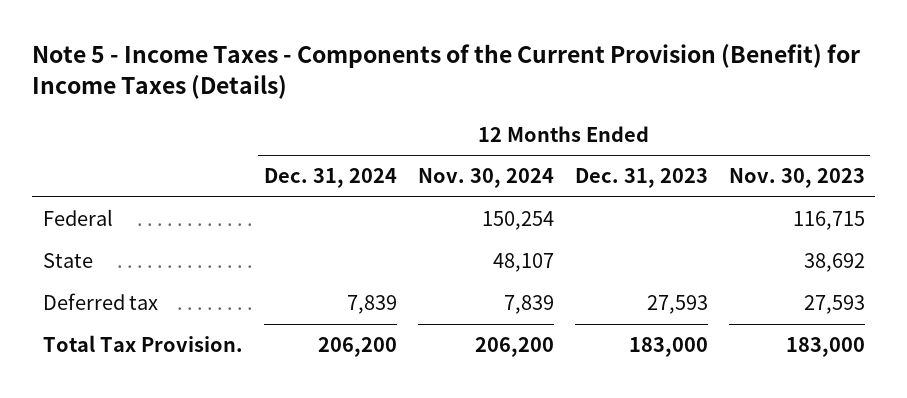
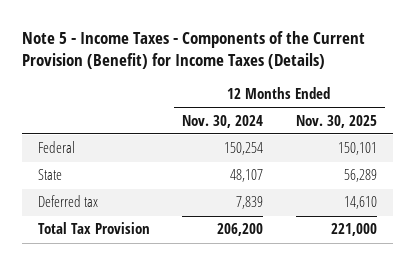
- | 12 Months Ended Dec. 31, 2024 | 12 Months Ended Nov. 30, 2024 | 12 Months Ended Dec. 31, 2023 | 12 Months Ended Nov. 30, 2023
+ | 12 Months Ended Nov. 30, 2024 | 12 Months Ended Nov. 30, 2025
- Total Tax Provision. | 206,200 | 206,200 | 183,000 | 183,000
+ Total Tax Provision | 206,200 | 221,000

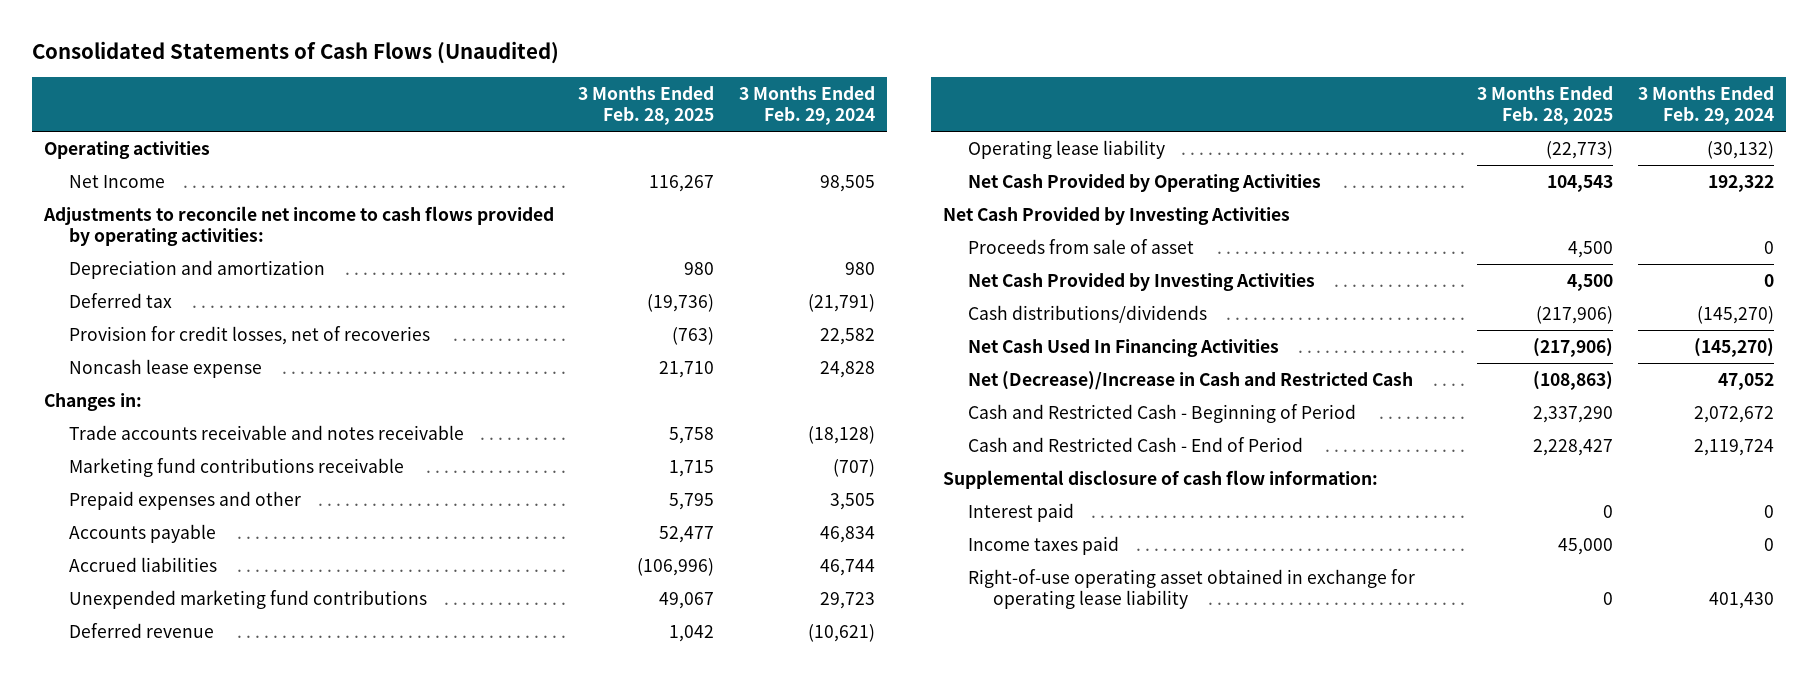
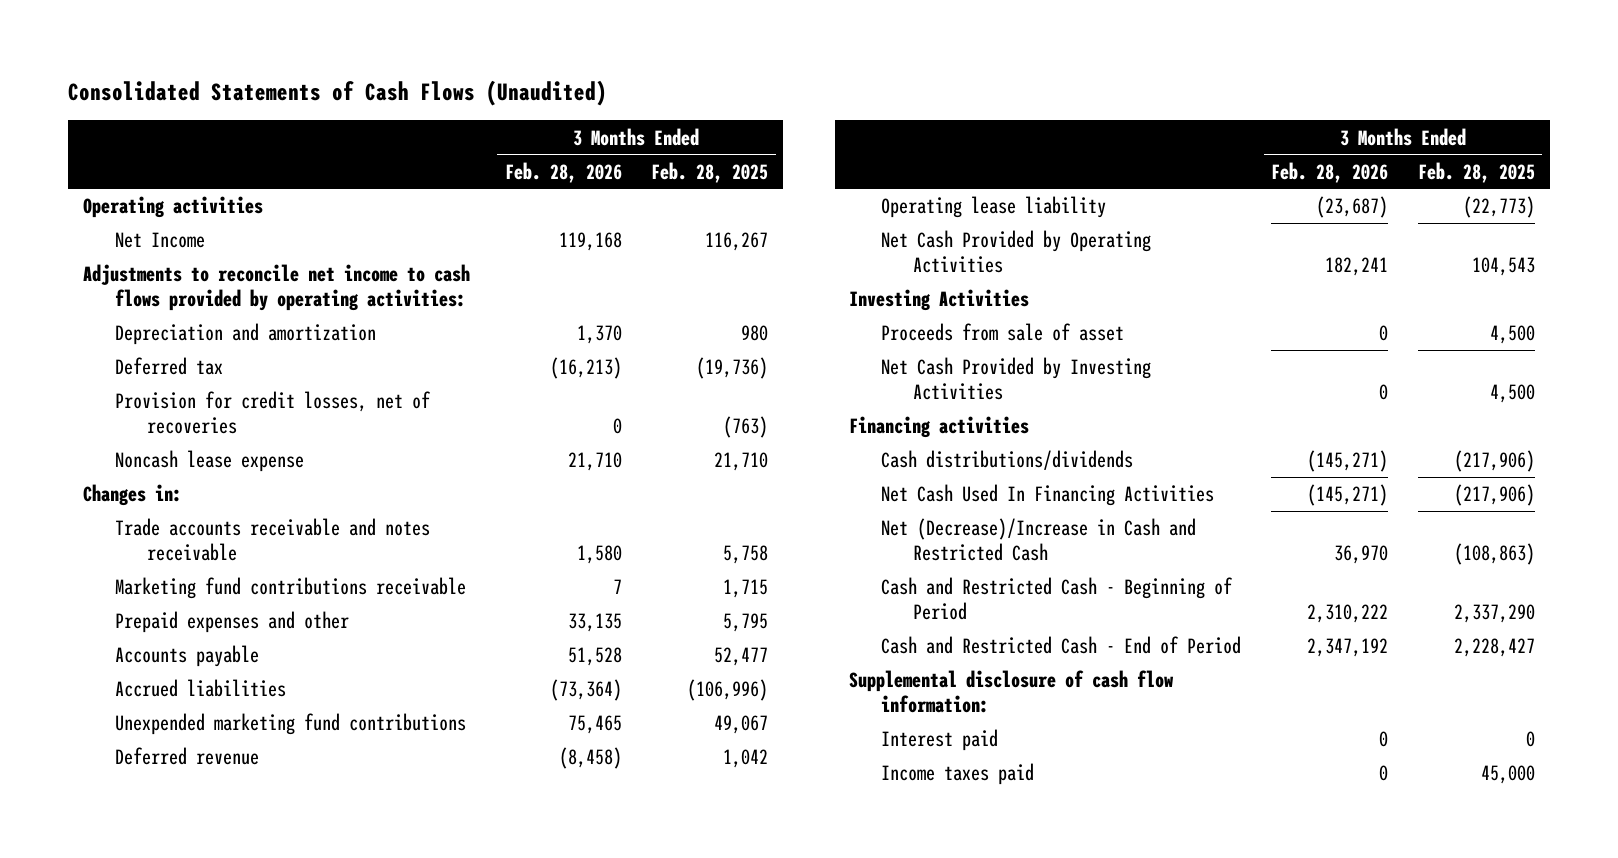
- | 3 Months Ended Feb. 28, 2025 | 3 Months Ended Feb. 29, 2024
+ | 3 Months Ended Feb. 28, 2026 | 3 Months Ended Feb. 28, 2025
- Net Cash Provided by Investing Activities
+ Investing Activities
+ Financing activities
- Right-of-use operating asset obtained in exchange for operating lease liability | 0 | 401,430

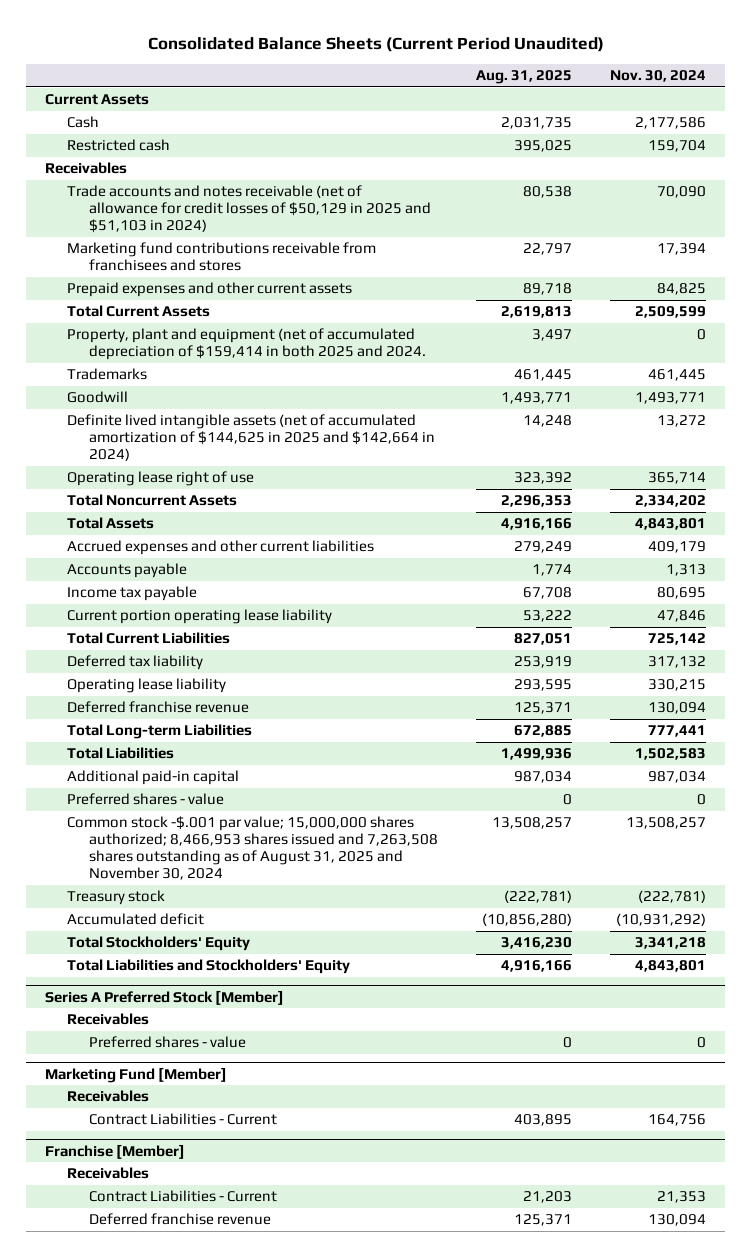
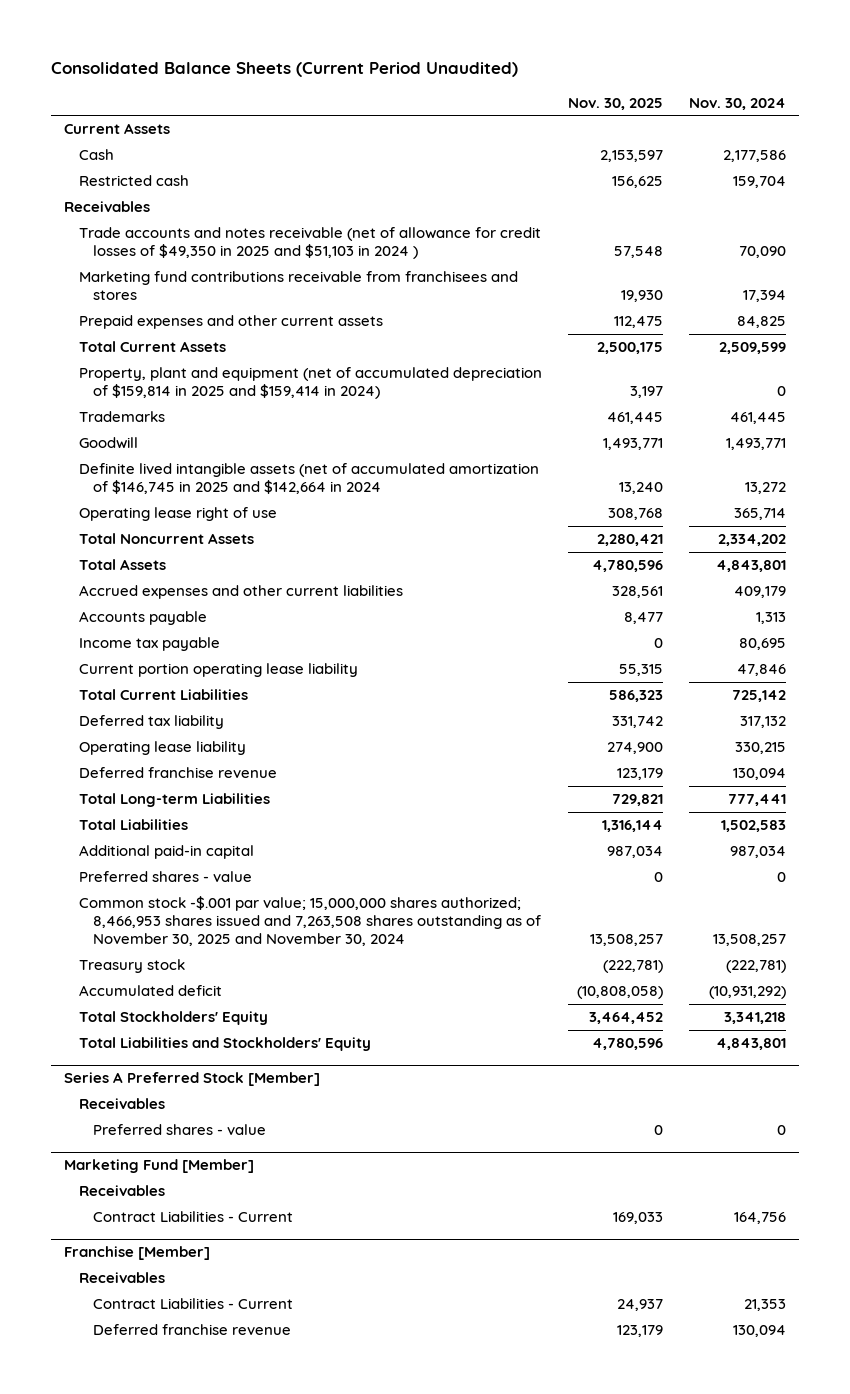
- | Aug. 31, 2025 | Nov. 30, 2024
+ | Nov. 30, 2025 | Nov. 30, 2024
- Trade accounts and notes receivable (net of allowance for credit losses of $50,129 in 2025 and $51,103 in 2024) | 80,538 | 70,090
+ Trade accounts and notes receivable (net of allowance for credit losses of $49,350 in 2025 and $51,103 in 2024 ) | 57,548 | 70,090
- Property, plant and equipment (net of accumulated depreciation of $159,414 in both 2025 and 2024. | 3,497 | 0
+ Property, plant and equipment (net of accumulated depreciation of $159,814 in 2025 and $159,414 in 2024) | 3,197 | 0
- Definite lived intangible assets (net of accumulated amortization of $144,625 in 2025 and $142,664 in 2024) | 14,248 | 13,272
+ Definite lived intangible assets (net of accumulated amortization of $146,745 in 2025 and $142,664 in 2024 | 13,240 | 13,272
- Common stock -$.001 par value; 15,000,000 shares authorized; 8,466,953 shares issued and 7,263,508 shares outstanding as of August 31, 2025 and November 30, 2024 | 13,508,257 | 13,508,257
+ Common stock -$.001 par value; 15,000,000 shares authorized; 8,466,953 shares issued and 7,263,508 shares outstanding as of November 30, 2025 and November 30, 2024 | 13,508,257 | 13,508,257

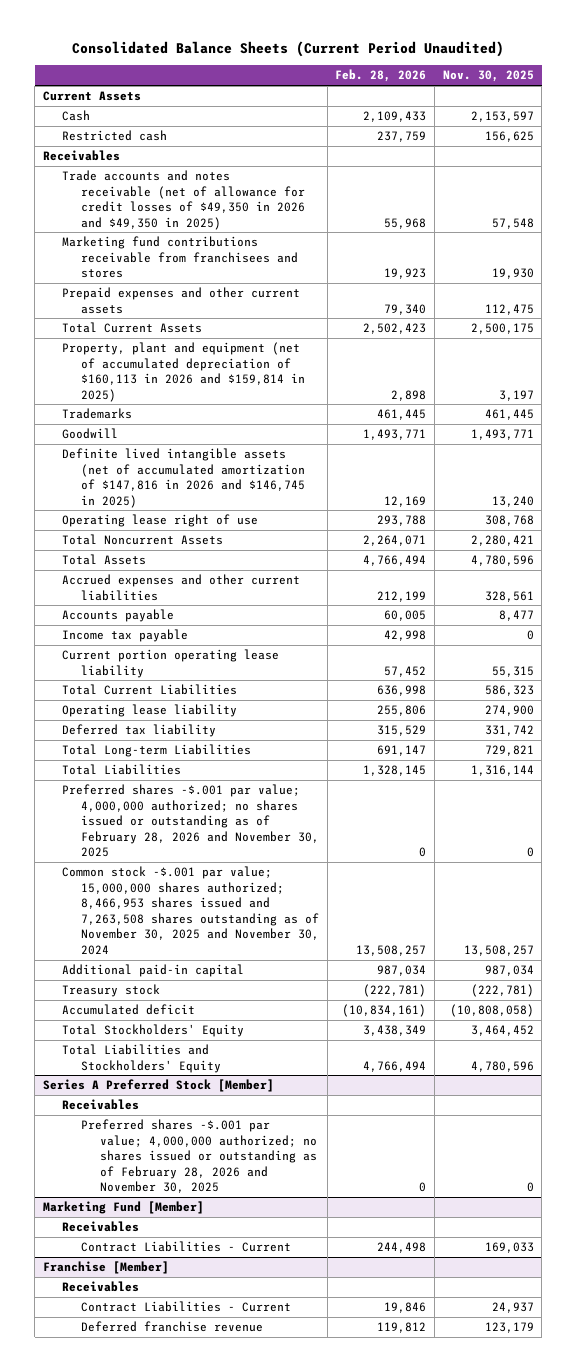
- | Nov. 30, 2025 | Nov. 30, 2024
+ | Feb. 28, 2026 | Nov. 30, 2025
- Trade accounts and notes receivable (net of allowance for credit losses of $49,350 in 2025 and $51,103 in 2024 ) | 57,548 | 70,090
+ Trade accounts and notes receivable (net of allowance for credit losses of $49,350 in 2026 and $49,350 in 2025) | 55,968 | 57,548
- Property, plant and equipment (net of accumulated depreciation of $159,814 in 2025 and $159,414 in 2024) | 3,197 | 0
+ Property, plant and equipment (net of accumulated depreciation of $160,113 in 2026 and $159,814 in 2025) | 2,898 | 3,197
- Definite lived intangible assets (net of accumulated amortization of $146,745 in 2025 and $142,664 in 2024 | 13,240 | 13,272
+ Definite lived intangible assets (net of accumulated amortization of $147,816 in 2026 and $146,745 in 2025) | 12,169 | 13,240
- Deferred franchise revenue | 123,179 | 130,094
moved down: Deferred tax liability | 315,529 | 331,742
- Preferred shares - value | 0 | 0
+ Preferred shares -$.001 par value; 4,000,000 authorized; no shares issued or outstanding as of February 28, 2026 and November 30, 2025 | 0 | 0
moved down: Additional paid-in capital | 987,034 | 987,034
@ Series A Preferred Stock [Member]
- Preferred shares - value | 0 | 0
+ Preferred shares -$.001 par value; 4,000,000 authorized; no shares issued or outstanding as of February 28, 2026 and November 30, 2025 | 0 | 0

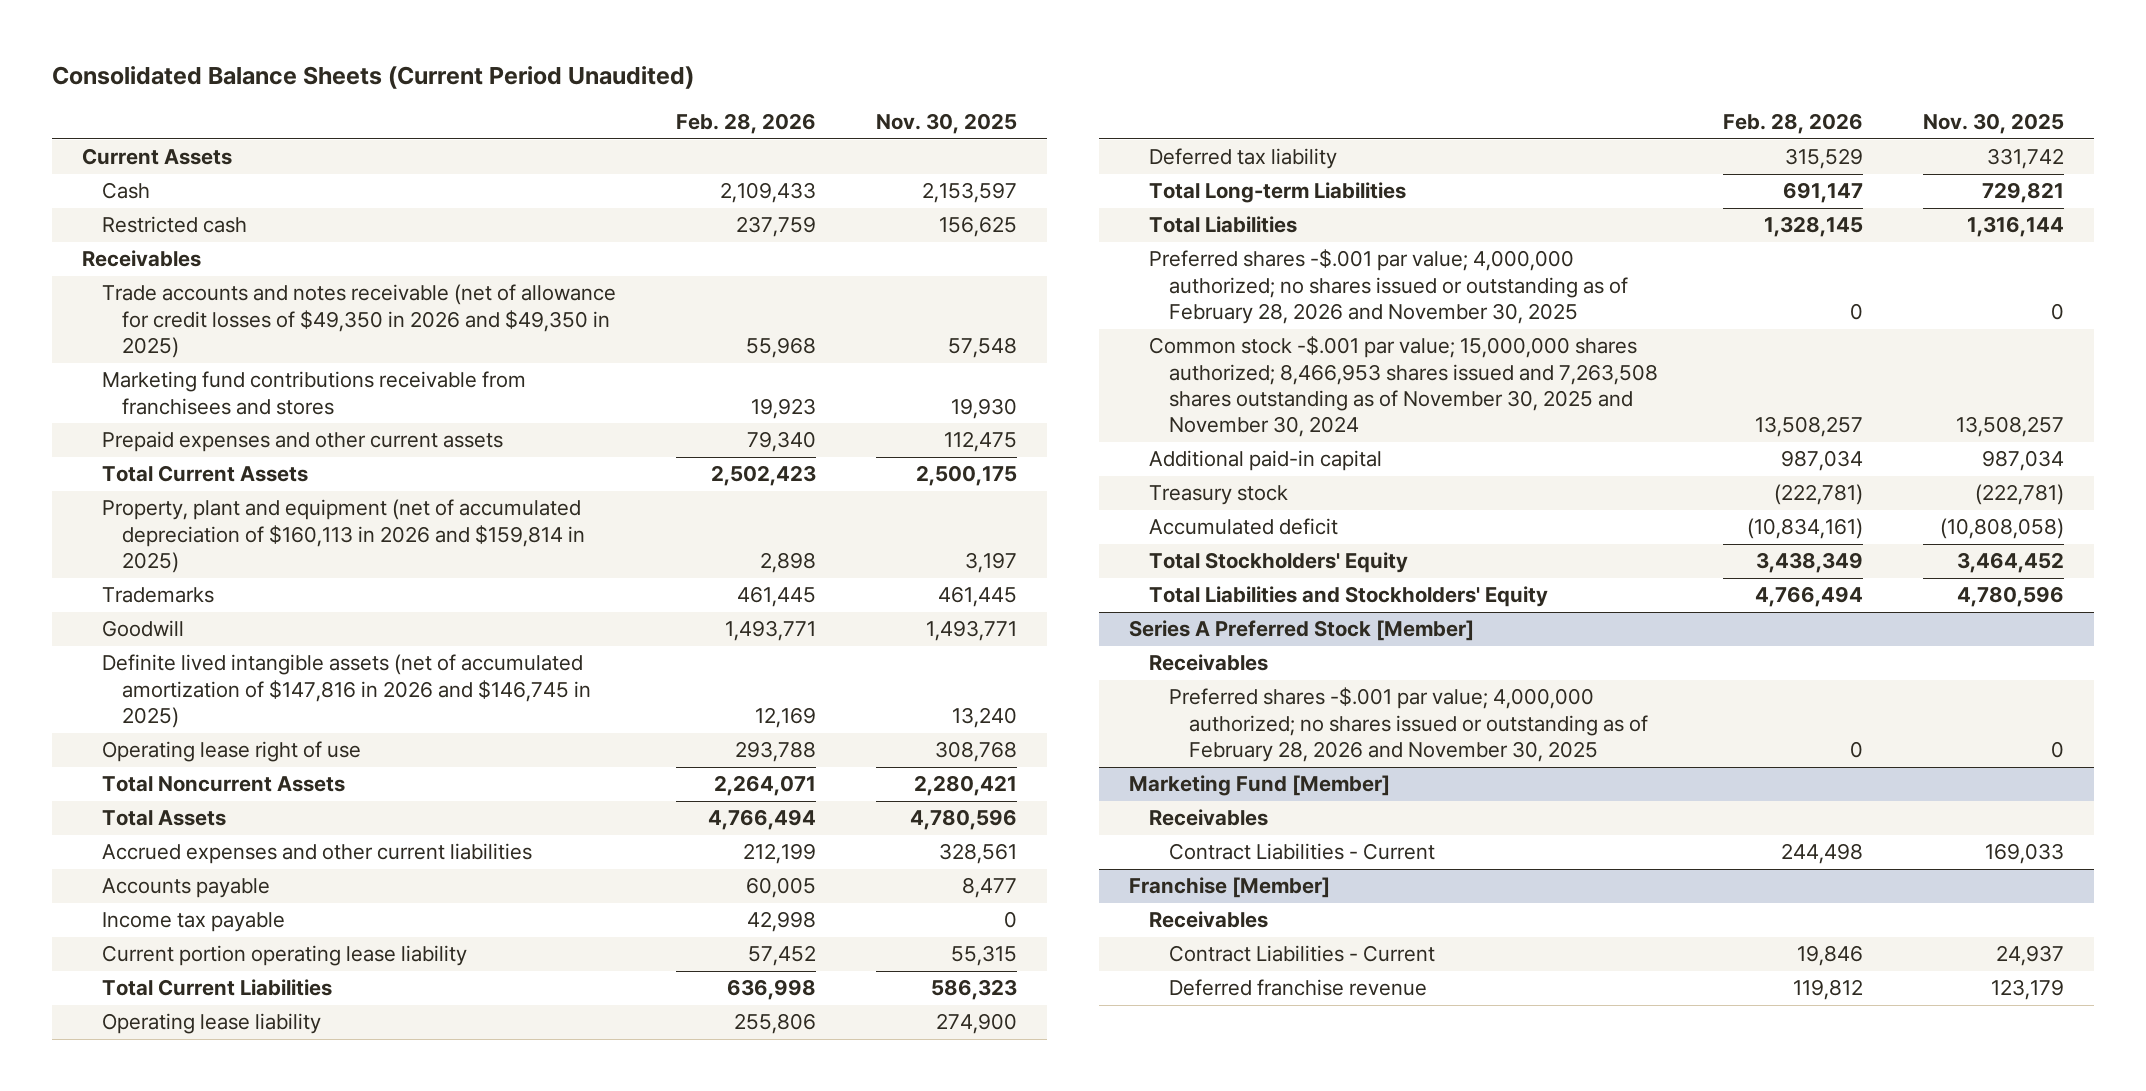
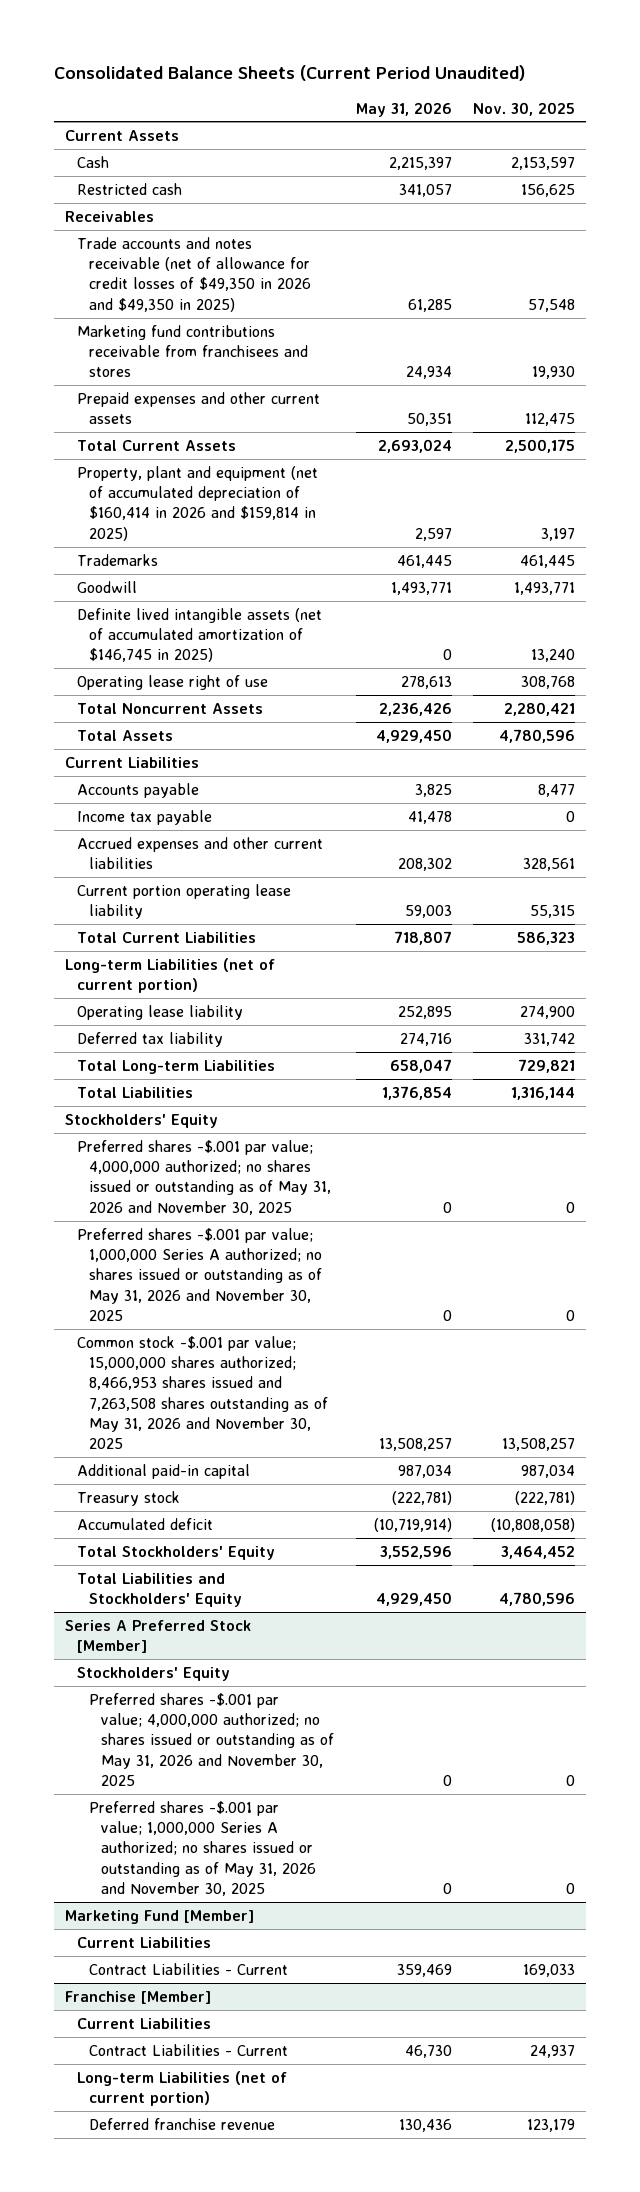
- | Feb. 28, 2026 | Nov. 30, 2025
+ | May 31, 2026 | Nov. 30, 2025
- Property, plant and equipment (net of accumulated depreciation of $160,113 in 2026 and $159,814 in 2025) | 2,898 | 3,197
+ Property, plant and equipment (net of accumulated depreciation of $160,414 in 2026 and $159,814 in 2025) | 2,597 | 3,197
- Definite lived intangible assets (net of accumulated amortization of $147,816 in 2026 and $146,745 in 2025) | 12,169 | 13,240
+ Definite lived intangible assets (net of accumulated amortization of $146,745 in 2025) | 0 | 13,240
+ Current Liabilities
moved down: Accrued expenses and other current liabilities | 208,302 | 328,561
+ Long-term Liabilities (net of current portion)
- Preferred shares -$.001 par value; 4,000,000 authorized; no shares issued or outstanding as of February 28, 2026 and November 30, 2025 | 0 | 0
- Common stock -$.001 par value; 15,000,000 shares authorized; 8,466,953 shares issued and 7,263,508 shares outstanding as of November 30, 2025 and November 30, 2024 | 13,508,257 | 13,508,257
+ Stockholders' Equity
+ Preferred shares -$.001 par value; 4,000,000 authorized; no shares issued or outstanding as of May 31, 2026 and November 30, 2025 | 0 | 0
+ Preferred shares -$.001 par value; 1,000,000 Series A authorized; no shares issued or outstanding as of May 31, 2026 and November 30, 2025 | 0 | 0
+ Common stock -$.001 par value; 15,000,000 shares authorized; 8,466,953 shares issued and 7,263,508 shares outstanding as of May 31, 2026 and November 30, 2025 | 13,508,257 | 13,508,257
@ Series A Preferred Stock [Member]
- Receivables
- Preferred shares -$.001 par value; 4,000,000 authorized; no shares issued or outstanding as of February 28, 2026 and November 30, 2025 | 0 | 0
+ Stockholders' Equity
+ Preferred shares -$.001 par value; 4,000,000 authorized; no shares issued or outstanding as of May 31, 2026 and November 30, 2025 | 0 | 0
+ Preferred shares -$.001 par value; 1,000,000 Series A authorized; no shares issued or outstanding as of May 31, 2026 and November 30, 2025 | 0 | 0
@ Marketing Fund [Member]
- Receivables
+ Current Liabilities
@ Franchise [Member]
- Receivables
+ Current Liabilities
+ Long-term Liabilities (net of current portion)

